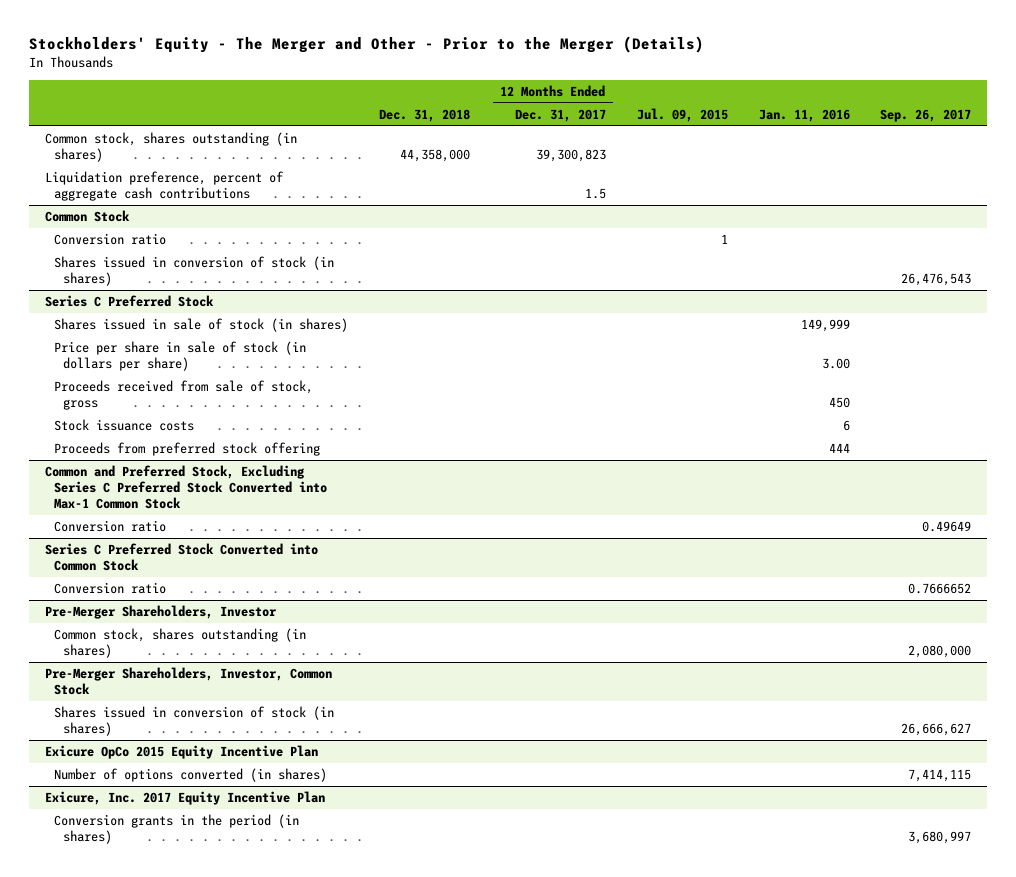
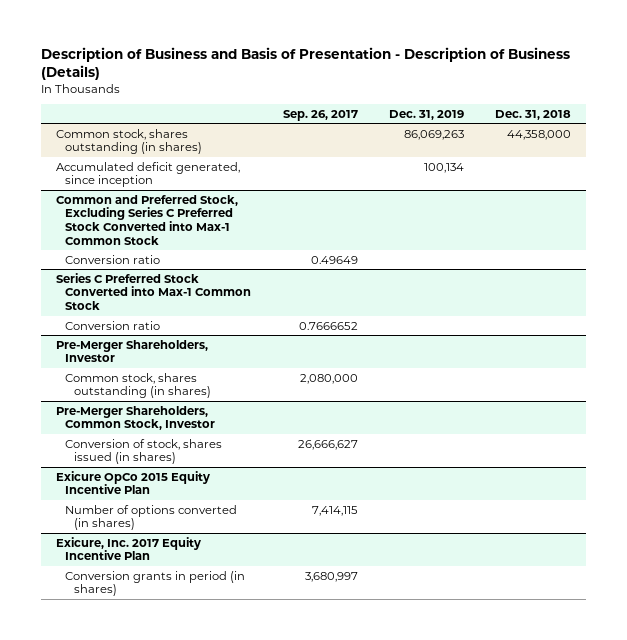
- Stockholders' Equity - The Merger and Other - Prior to the Merger (Details)
+ Description of Business and Basis of Presentation - Description of Business (Details)
- | Dec. 31, 2018 | 12 Months Ended Dec. 31, 2017 | Jul. 09, 2015 | Jan. 11, 2016 | Sep. 26, 2017
+ | Sep. 26, 2017 | Dec. 31, 2019 | Dec. 31, 2018
- Liquidation preference, percent of aggregate cash contributions | | 1.5 | | |
- Common Stock
- Conversion ratio | | | 1 | |
- Shares issued in conversion of stock (in shares) | | | | | 26,476,543
- Series C Preferred Stock
- Shares issued in sale of stock (in shares) | | | | 149,999 |
- Price per share in sale of stock (in dollars per share) | | | | 3.00 |
- Proceeds received from sale of stock, gross | | | | 450 |
- Stock issuance costs | | | | 6 |
- Proceeds from preferred stock offering | | | | 444 |
+ Accumulated deficit generated, since inception | | 100,134 |
- Series C Preferred Stock Converted into Common Stock
+ Series C Preferred Stock Converted into Max-1 Common Stock
- Pre-Merger Shareholders, Investor, Common Stock
- Shares issued in conversion of stock (in shares) | | | | | 26,666,627
+ Pre-Merger Shareholders, Common Stock, Investor
+ Conversion of stock, shares issued (in shares) | 26,666,627 | |
@ Exicure, Inc. 2017 Equity Incentive Plan
- Conversion grants in the period (in shares) | | | | | 3,680,997
+ Conversion grants in period (in shares) | 3,680,997 | |

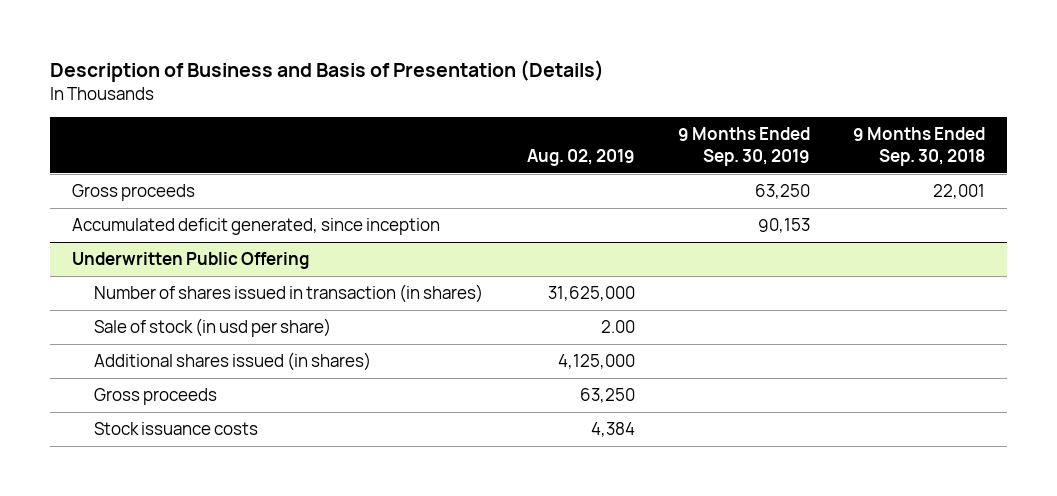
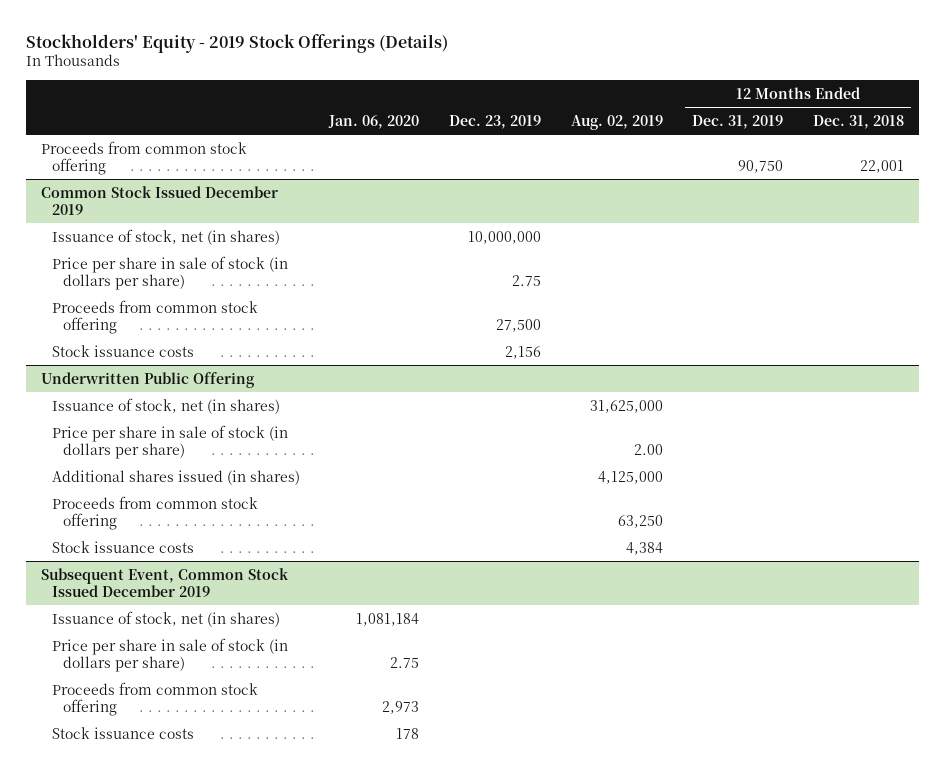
- Description of Business and Basis of Presentation (Details)
+ Stockholders' Equity - 2019 Stock Offerings (Details)
- | Aug. 02, 2019 | 9 Months Ended Sep. 30, 2019 | 9 Months Ended Sep. 30, 2018
+ | Jan. 06, 2020 | Dec. 23, 2019 | Aug. 02, 2019 | 12 Months Ended Dec. 31, 2019 | 12 Months Ended Dec. 31, 2018
- Gross proceeds | | 63,250 | 22,001
- Accumulated deficit generated, since inception | | 90,153 |
+ Proceeds from common stock offering | | | | 90,750 | 22,001
+ Common Stock Issued December 2019
+ Issuance of stock, net (in shares) | | 10,000,000 | | |
+ Price per share in sale of stock (in dollars per share) | | 2.75 | | |
+ Proceeds from common stock offering | | 27,500 | | |
+ Stock issuance costs | | 2,156 | | |
@ Underwritten Public Offering
- Number of shares issued in transaction (in shares) | 31,625,000 | |
- Sale of stock (in usd per share) | 2.00 | |
+ Issuance of stock, net (in shares) | | | 31,625,000 | |
+ Price per share in sale of stock (in dollars per share) | | | 2.00 | |
- Gross proceeds | 63,250 | |
+ Proceeds from common stock offering | | | 63,250 | |
+ Subsequent Event, Common Stock Issued December 2019
+ Issuance of stock, net (in shares) | 1,081,184 | | | |
+ Price per share in sale of stock (in dollars per share) | 2.75 | | | |
+ Proceeds from common stock offering | 2,973 | | | |
+ Stock issuance costs | 178 | | | |

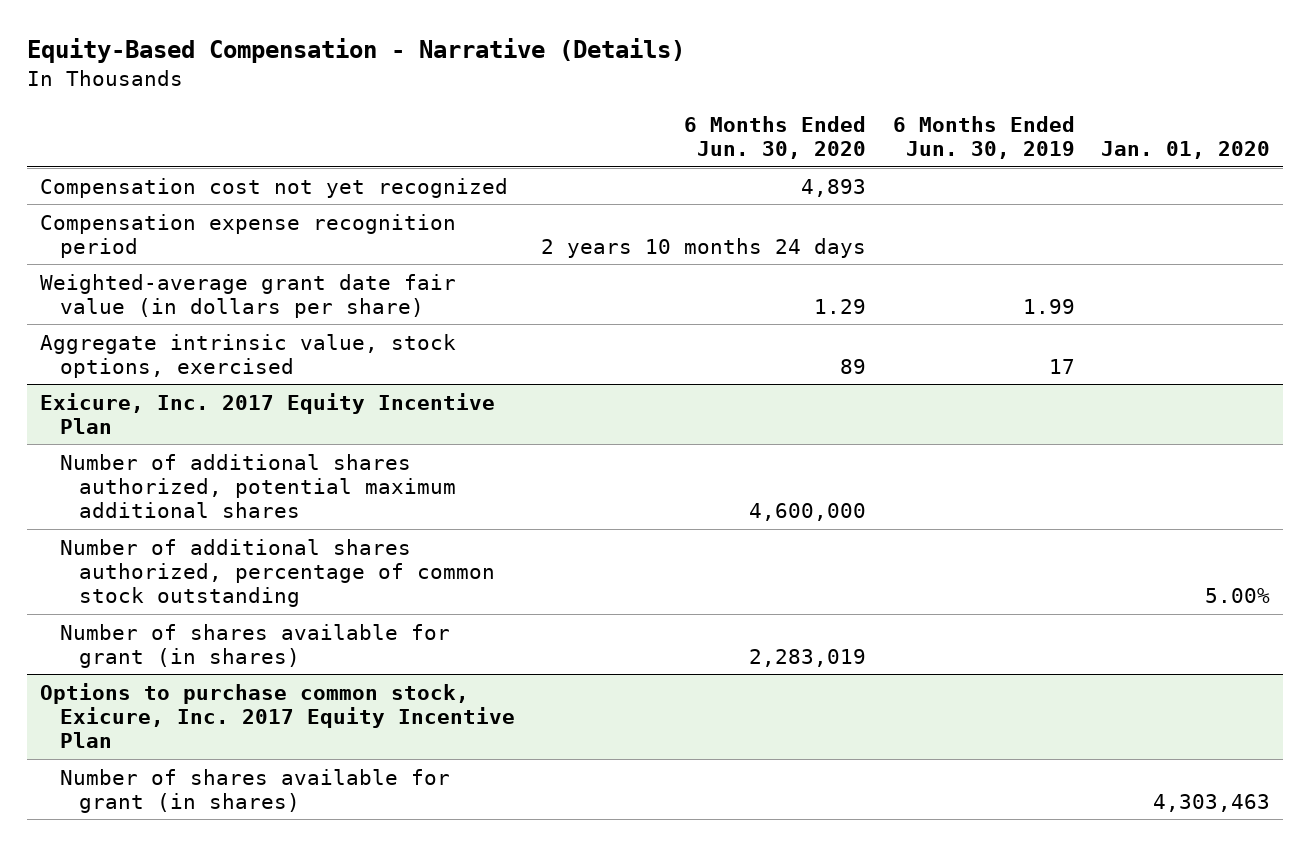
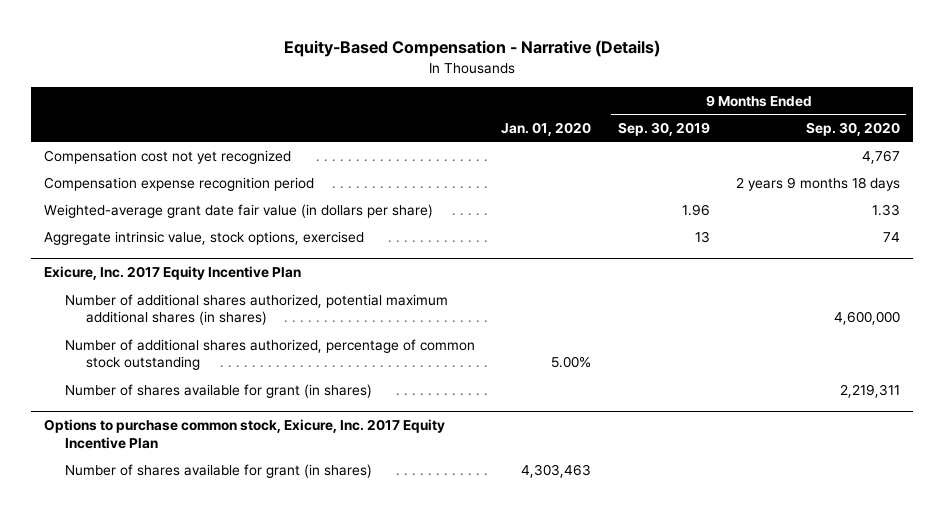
- | 6 Months Ended Jun. 30, 2020 | 6 Months Ended Jun. 30, 2019 | Jan. 01, 2020
+ | Jan. 01, 2020 | 9 Months Ended Sep. 30, 2019 | 9 Months Ended Sep. 30, 2020
@ Exicure, Inc. 2017 Equity Incentive Plan
- Number of additional shares authorized, potential maximum additional shares | 4,600,000 | |
+ Number of additional shares authorized, potential maximum additional shares (in shares) | | | 4,600,000

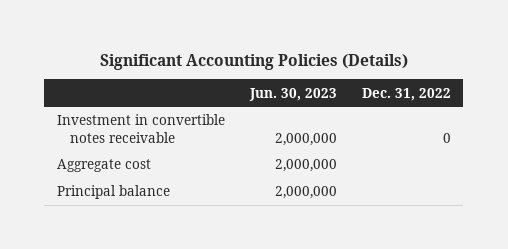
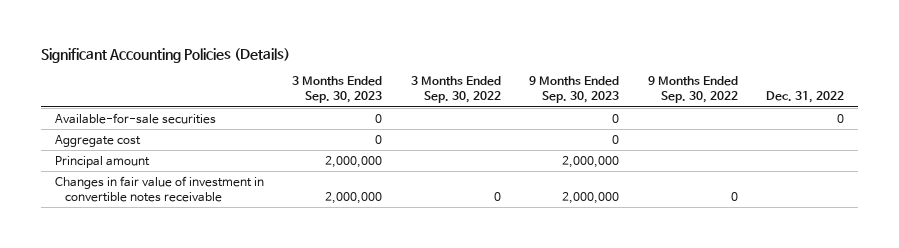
- | Jun. 30, 2023 | Dec. 31, 2022
+ | 3 Months Ended Sep. 30, 2023 | 3 Months Ended Sep. 30, 2022 | 9 Months Ended Sep. 30, 2023 | 9 Months Ended Sep. 30, 2022 | Dec. 31, 2022
- Investment in convertible notes receivable | 2,000,000 | 0
+ Available-for-sale securities | 0 | | 0 | | 0
- Principal balance | 2,000,000 |
+ Principal amount | 2,000,000 | | 2,000,000 | |
+ Changes in fair value of investment in convertible notes receivable | 2,000,000 | 0 | 2,000,000 | 0 |

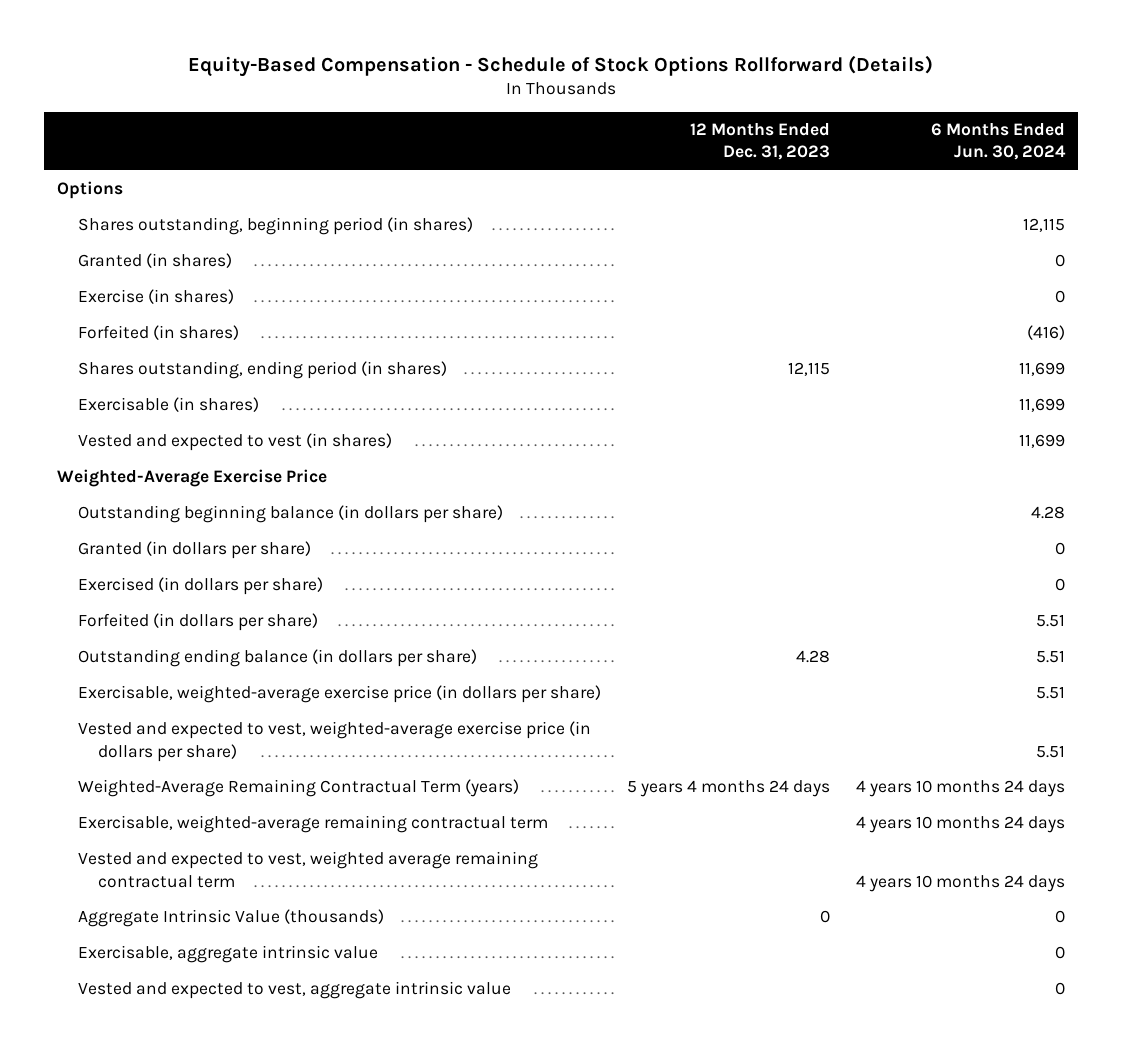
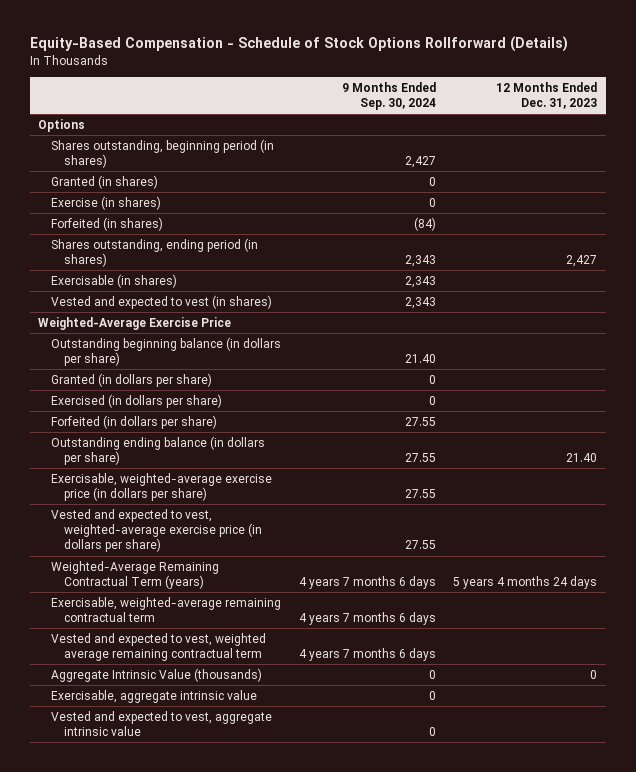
- | 12 Months Ended Dec. 31, 2023 | 6 Months Ended Jun. 30, 2024
+ | 9 Months Ended Sep. 30, 2024 | 12 Months Ended Dec. 31, 2023
- Shares outstanding, ending period (in shares) | 12,115 | 11,699
+ Shares outstanding, ending period (in shares) | 2,343 | 2,427
- Outstanding ending balance (in dollars per share) | 4.28 | 5.51
+ Outstanding ending balance (in dollars per share) | 27.55 | 21.40

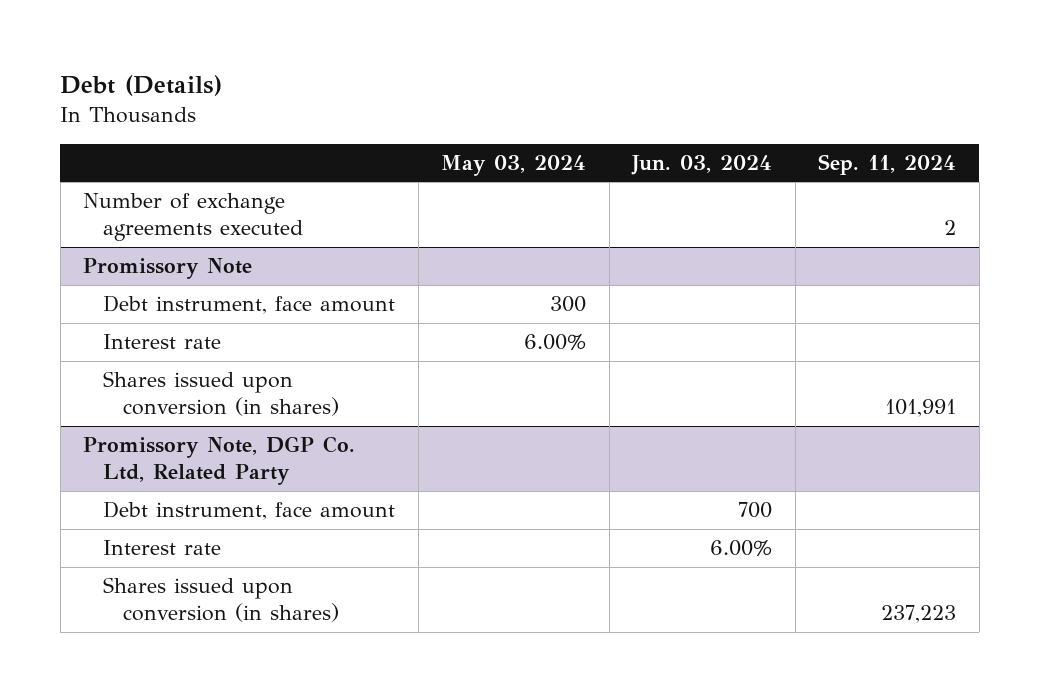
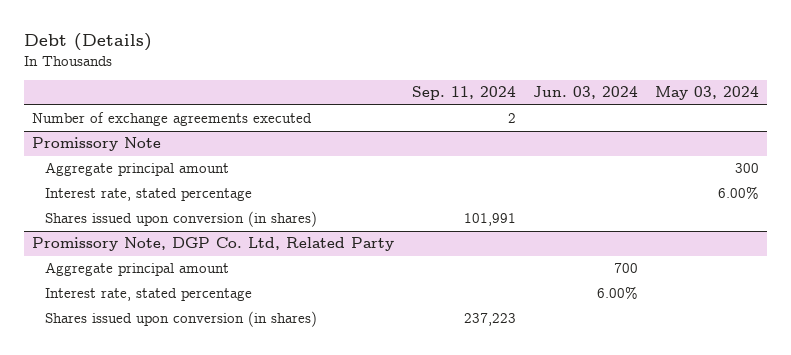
- | May 03, 2024 | Jun. 03, 2024 | Sep. 11, 2024
+ | Sep. 11, 2024 | Jun. 03, 2024 | May 03, 2024
@ Promissory Note
- Debt instrument, face amount | 300 | |
- Interest rate | 6.00% | |
+ Aggregate principal amount | | | 300
+ Interest rate, stated percentage | | | 6.00%
@ Promissory Note, DGP Co. Ltd, Related Party
- Debt instrument, face amount | | 700 |
- Interest rate | | 6.00% |
+ Aggregate principal amount | | 700 |
+ Interest rate, stated percentage | | 6.00% |

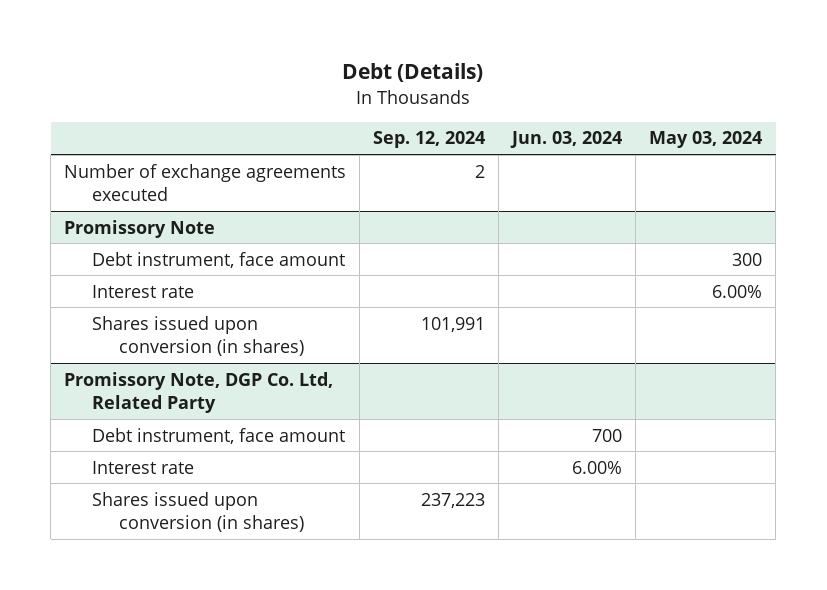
- | Sep. 11, 2024 | Jun. 03, 2024 | May 03, 2024
+ | Sep. 12, 2024 | Jun. 03, 2024 | May 03, 2024
@ Promissory Note
- Aggregate principal amount | | | 300
- Interest rate, stated percentage | | | 6.00%
+ Debt instrument, face amount | | | 300
+ Interest rate | | | 6.00%
@ Promissory Note, DGP Co. Ltd, Related Party
- Aggregate principal amount | | 700 |
- Interest rate, stated percentage | | 6.00% |
+ Debt instrument, face amount | | 700 |
+ Interest rate | | 6.00% |

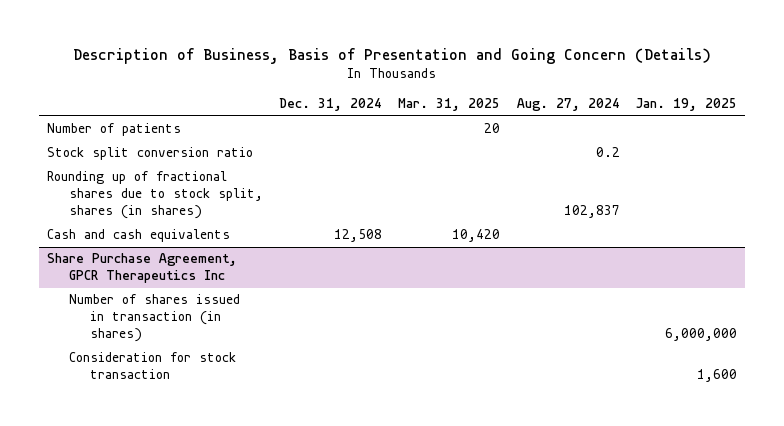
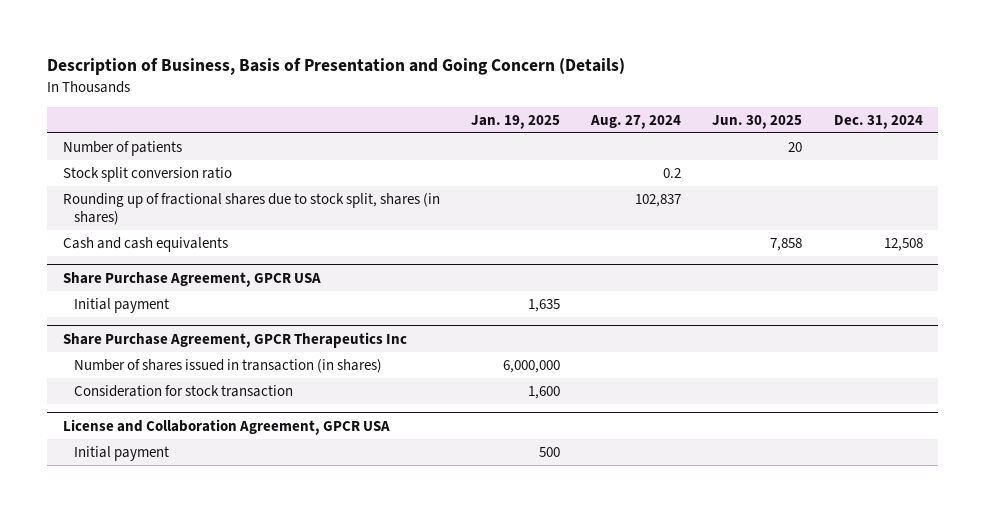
- | Dec. 31, 2024 | Mar. 31, 2025 | Aug. 27, 2024 | Jan. 19, 2025
+ | Jan. 19, 2025 | Aug. 27, 2024 | Jun. 30, 2025 | Dec. 31, 2024
+ Share Purchase Agreement, GPCR USA
+ Initial payment | 1,635 | | |
+ License and Collaboration Agreement, GPCR USA
+ Initial payment | 500 | | |

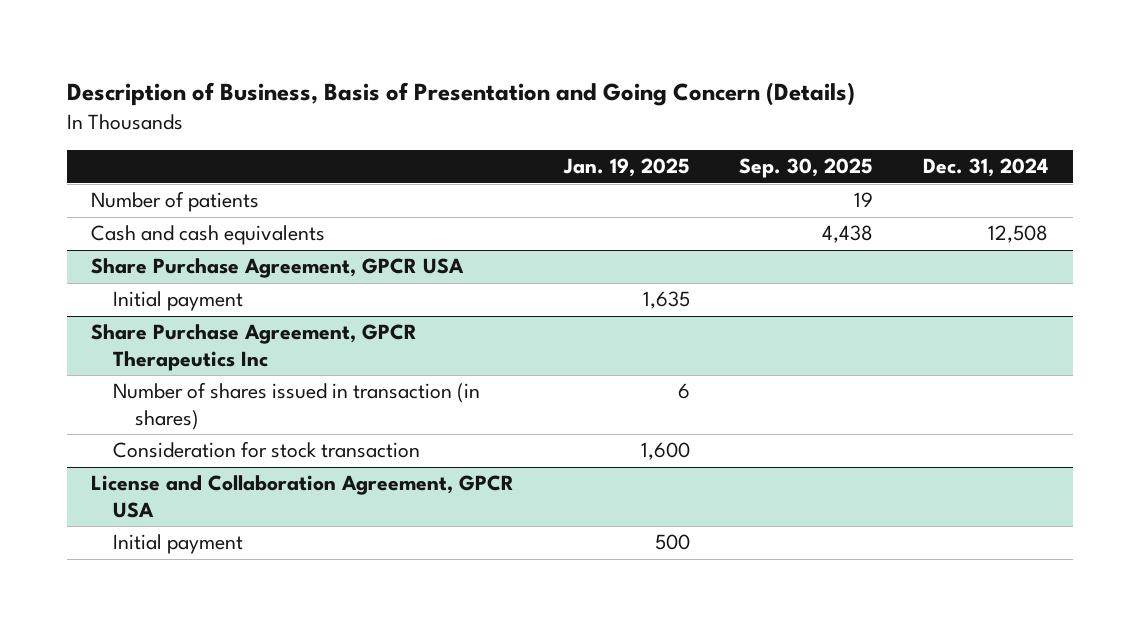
- | Jan. 19, 2025 | Aug. 27, 2024 | Jun. 30, 2025 | Dec. 31, 2024
+ | Jan. 19, 2025 | Sep. 30, 2025 | Dec. 31, 2024
- Stock split conversion ratio | | 0.2 | |
- Rounding up of fractional shares due to stock split, shares (in shares) | | 102,837 | |
@ Share Purchase Agreement, GPCR Therapeutics Inc
- Number of shares issued in transaction (in shares) | 6,000,000 | | |
+ Number of shares issued in transaction (in shares) | 6 | |

